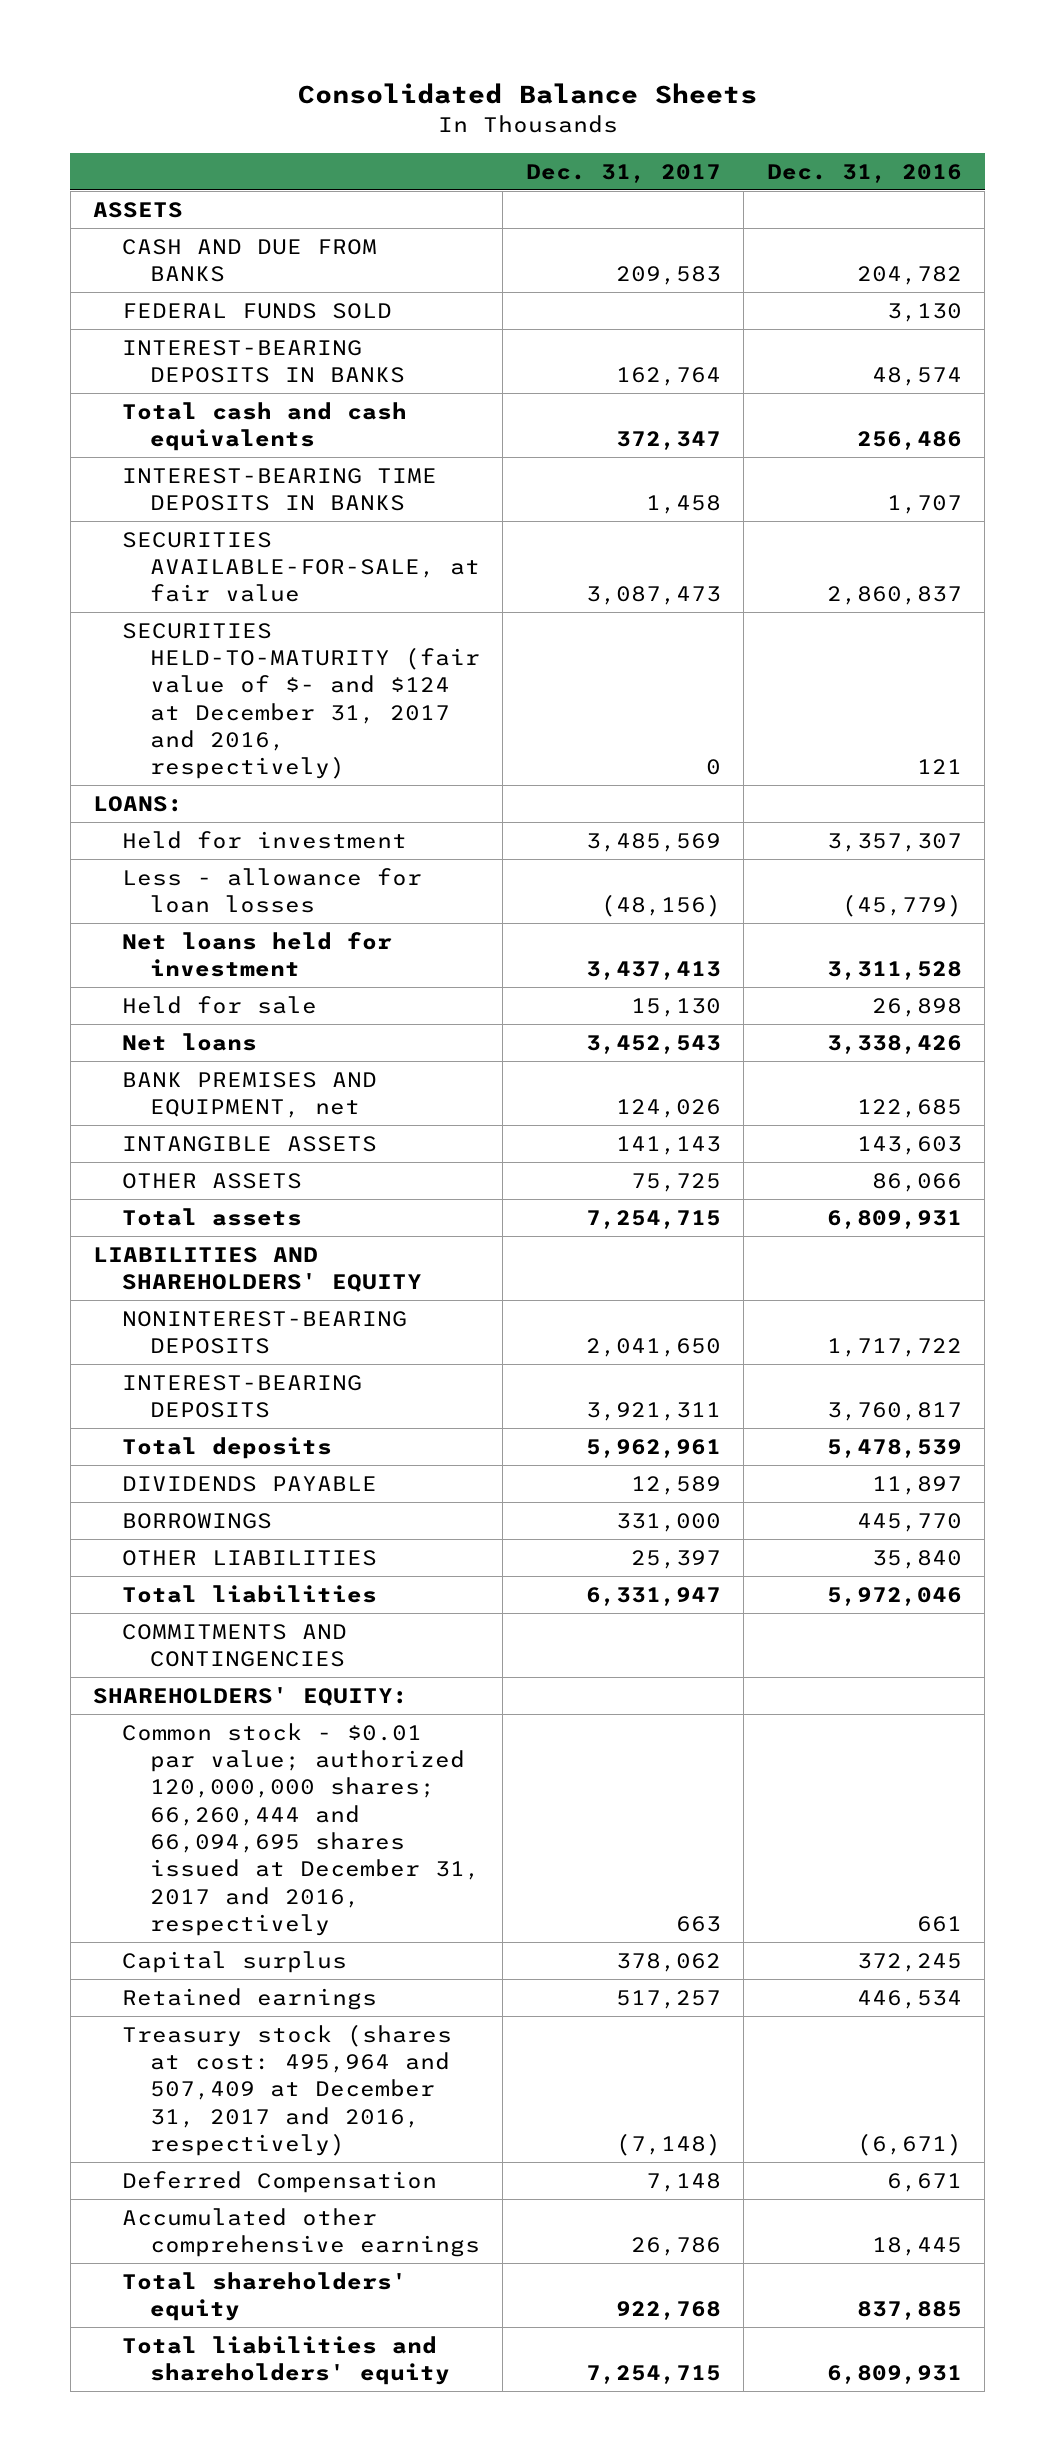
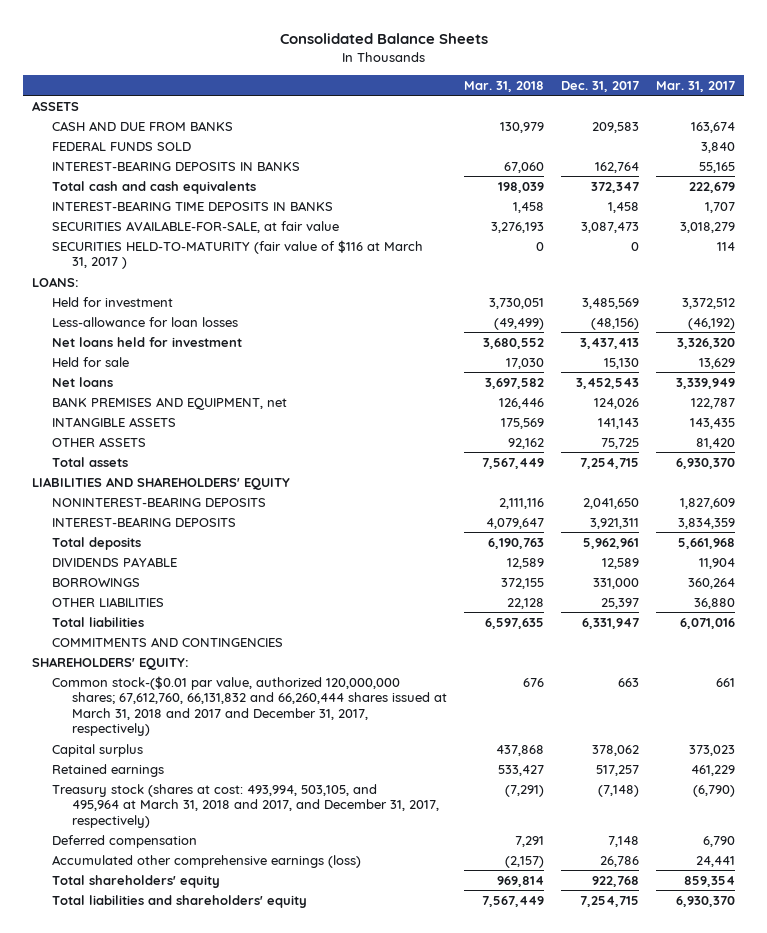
- | Dec. 31, 2017 | Dec. 31, 2016
+ | Mar. 31, 2018 | Dec. 31, 2017 | Mar. 31, 2017
- SECURITIES HELD-TO-MATURITY (fair value of $- and $124 at December 31, 2017 and 2016, respectively) | 0 | 121
+ SECURITIES HELD-TO-MATURITY (fair value of $116 at March 31, 2017 ) | 0 | 0 | 114
- Less - allowance for loan losses | (48,156) | (45,779)
+ Less-allowance for loan losses | (49,499) | (48,156) | (46,192)
- Common stock - $0.01 par value; authorized 120,000,000 shares; 66,260,444 and 66,094,695 shares issued at December 31, 2017 and 2016, respectively | 663 | 661
+ Common stock-($0.01 par value, authorized 120,000,000 shares; 67,612,760, 66,131,832 and 66,260,444 shares issued at March 31, 2018 and 2017 and December 31, 2017, respectively) | 676 | 663 | 661
- Treasury stock (shares at cost: 495,964 and 507,409 at December 31, 2017 and 2016, respectively) | (7,148) | (6,671)
- Deferred Compensation | 7,148 | 6,671
- Accumulated other comprehensive earnings | 26,786 | 18,445
+ Treasury stock (shares at cost: 493,994, 503,105, and 495,964 at March 31, 2018 and 2017, and December 31, 2017, respectively) | (7,291) | (7,148) | (6,790)
+ Deferred compensation | 7,291 | 7,148 | 6,790
+ Accumulated other comprehensive earnings (loss) | (2,157) | 26,786 | 24,441

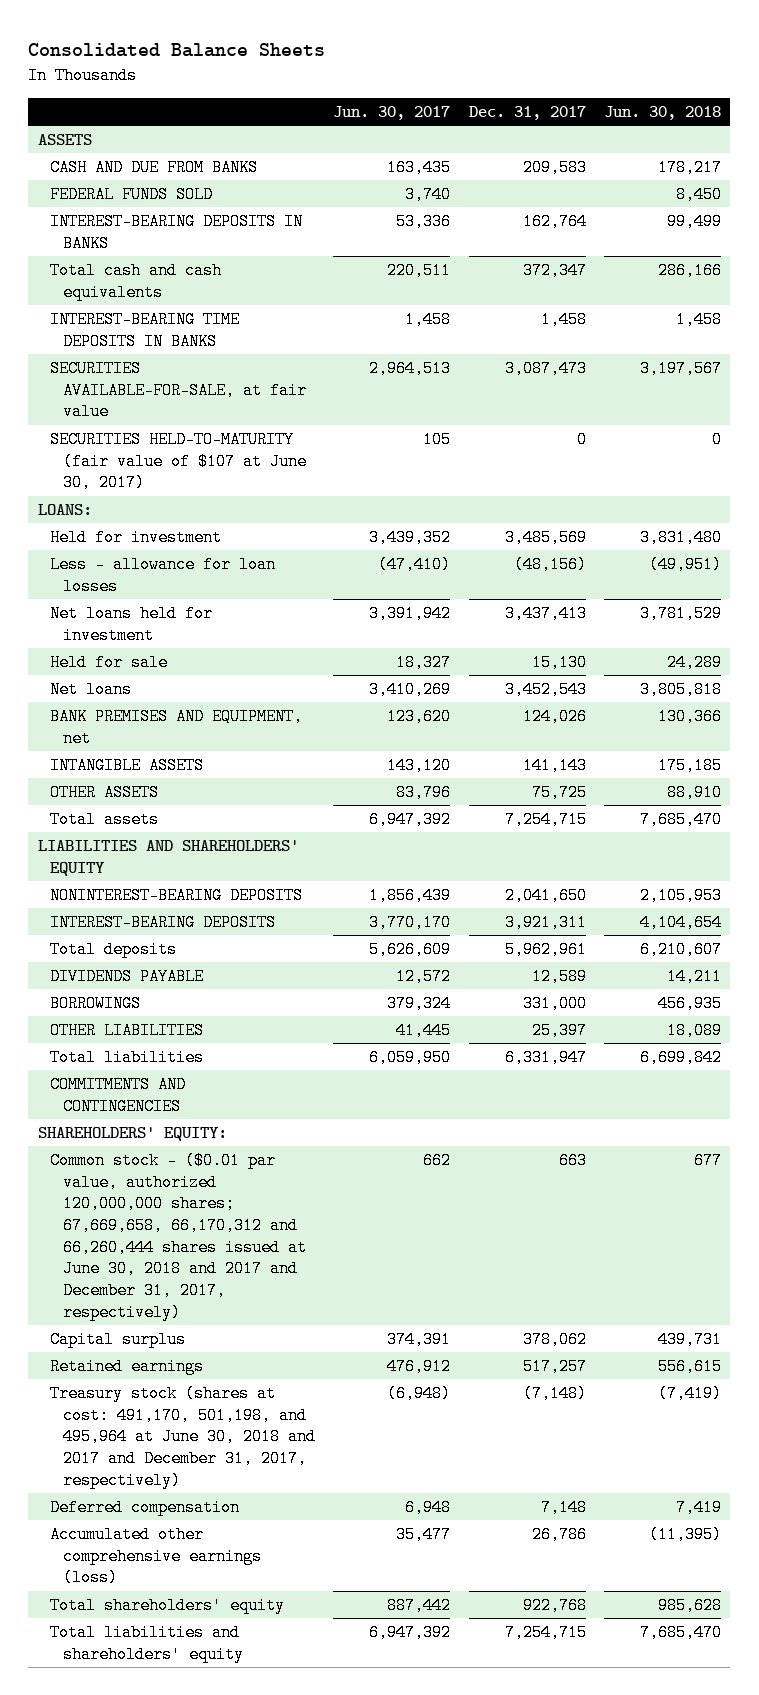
- | Mar. 31, 2018 | Dec. 31, 2017 | Mar. 31, 2017
+ | Jun. 30, 2017 | Dec. 31, 2017 | Jun. 30, 2018
- SECURITIES HELD-TO-MATURITY (fair value of $116 at March 31, 2017 ) | 0 | 0 | 114
+ SECURITIES HELD-TO-MATURITY (fair value of $107 at June 30, 2017) | 105 | 0 | 0
- Less-allowance for loan losses | (49,499) | (48,156) | (46,192)
+ Less - allowance for loan losses | (47,410) | (48,156) | (49,951)
- Common stock-($0.01 par value, authorized 120,000,000 shares; 67,612,760, 66,131,832 and 66,260,444 shares issued at March 31, 2018 and 2017 and December 31, 2017, respectively) | 676 | 663 | 661
+ Common stock - ($0.01 par value, authorized 120,000,000 shares; 67,669,658, 66,170,312 and 66,260,444 shares issued at June 30, 2018 and 2017 and December 31, 2017, respectively) | 662 | 663 | 677
- Treasury stock (shares at cost: 493,994, 503,105, and 495,964 at March 31, 2018 and 2017, and December 31, 2017, respectively) | (7,291) | (7,148) | (6,790)
+ Treasury stock (shares at cost: 491,170, 501,198, and 495,964 at June 30, 2018 and 2017 and December 31, 2017, respectively) | (6,948) | (7,148) | (7,419)

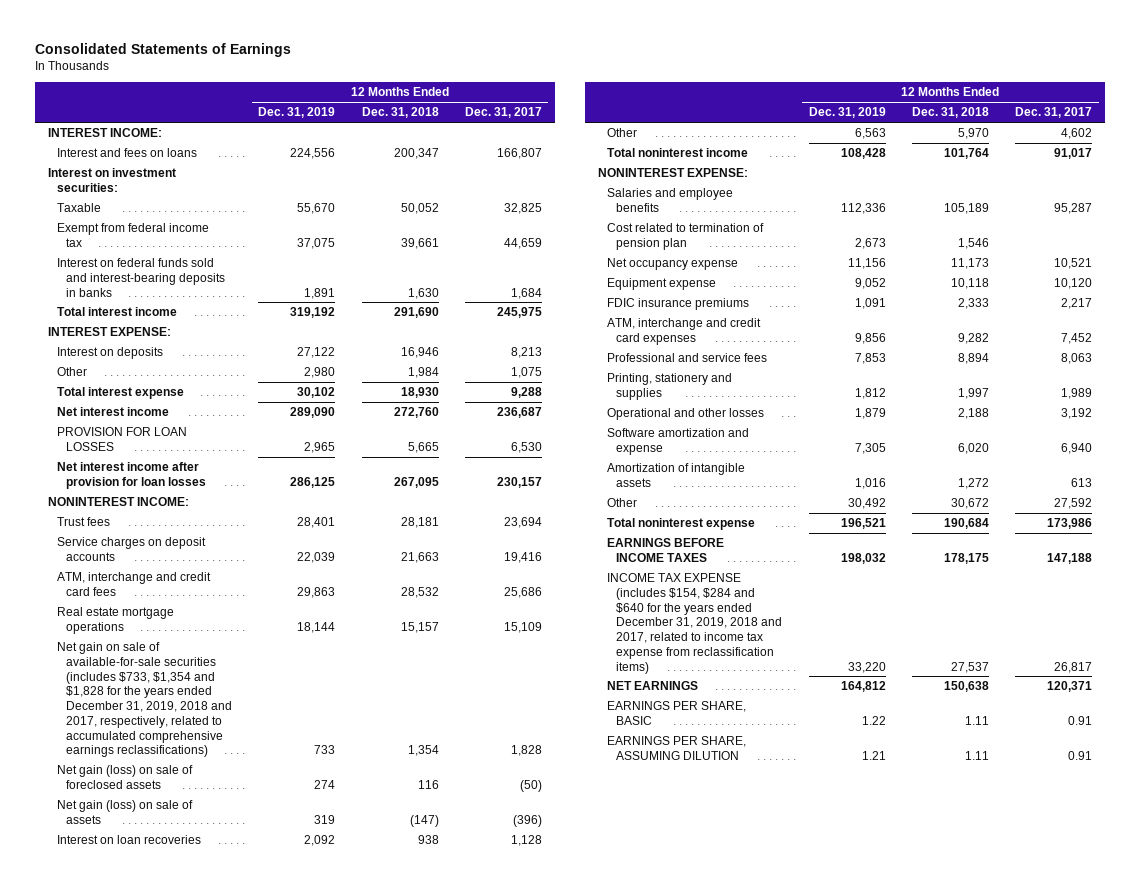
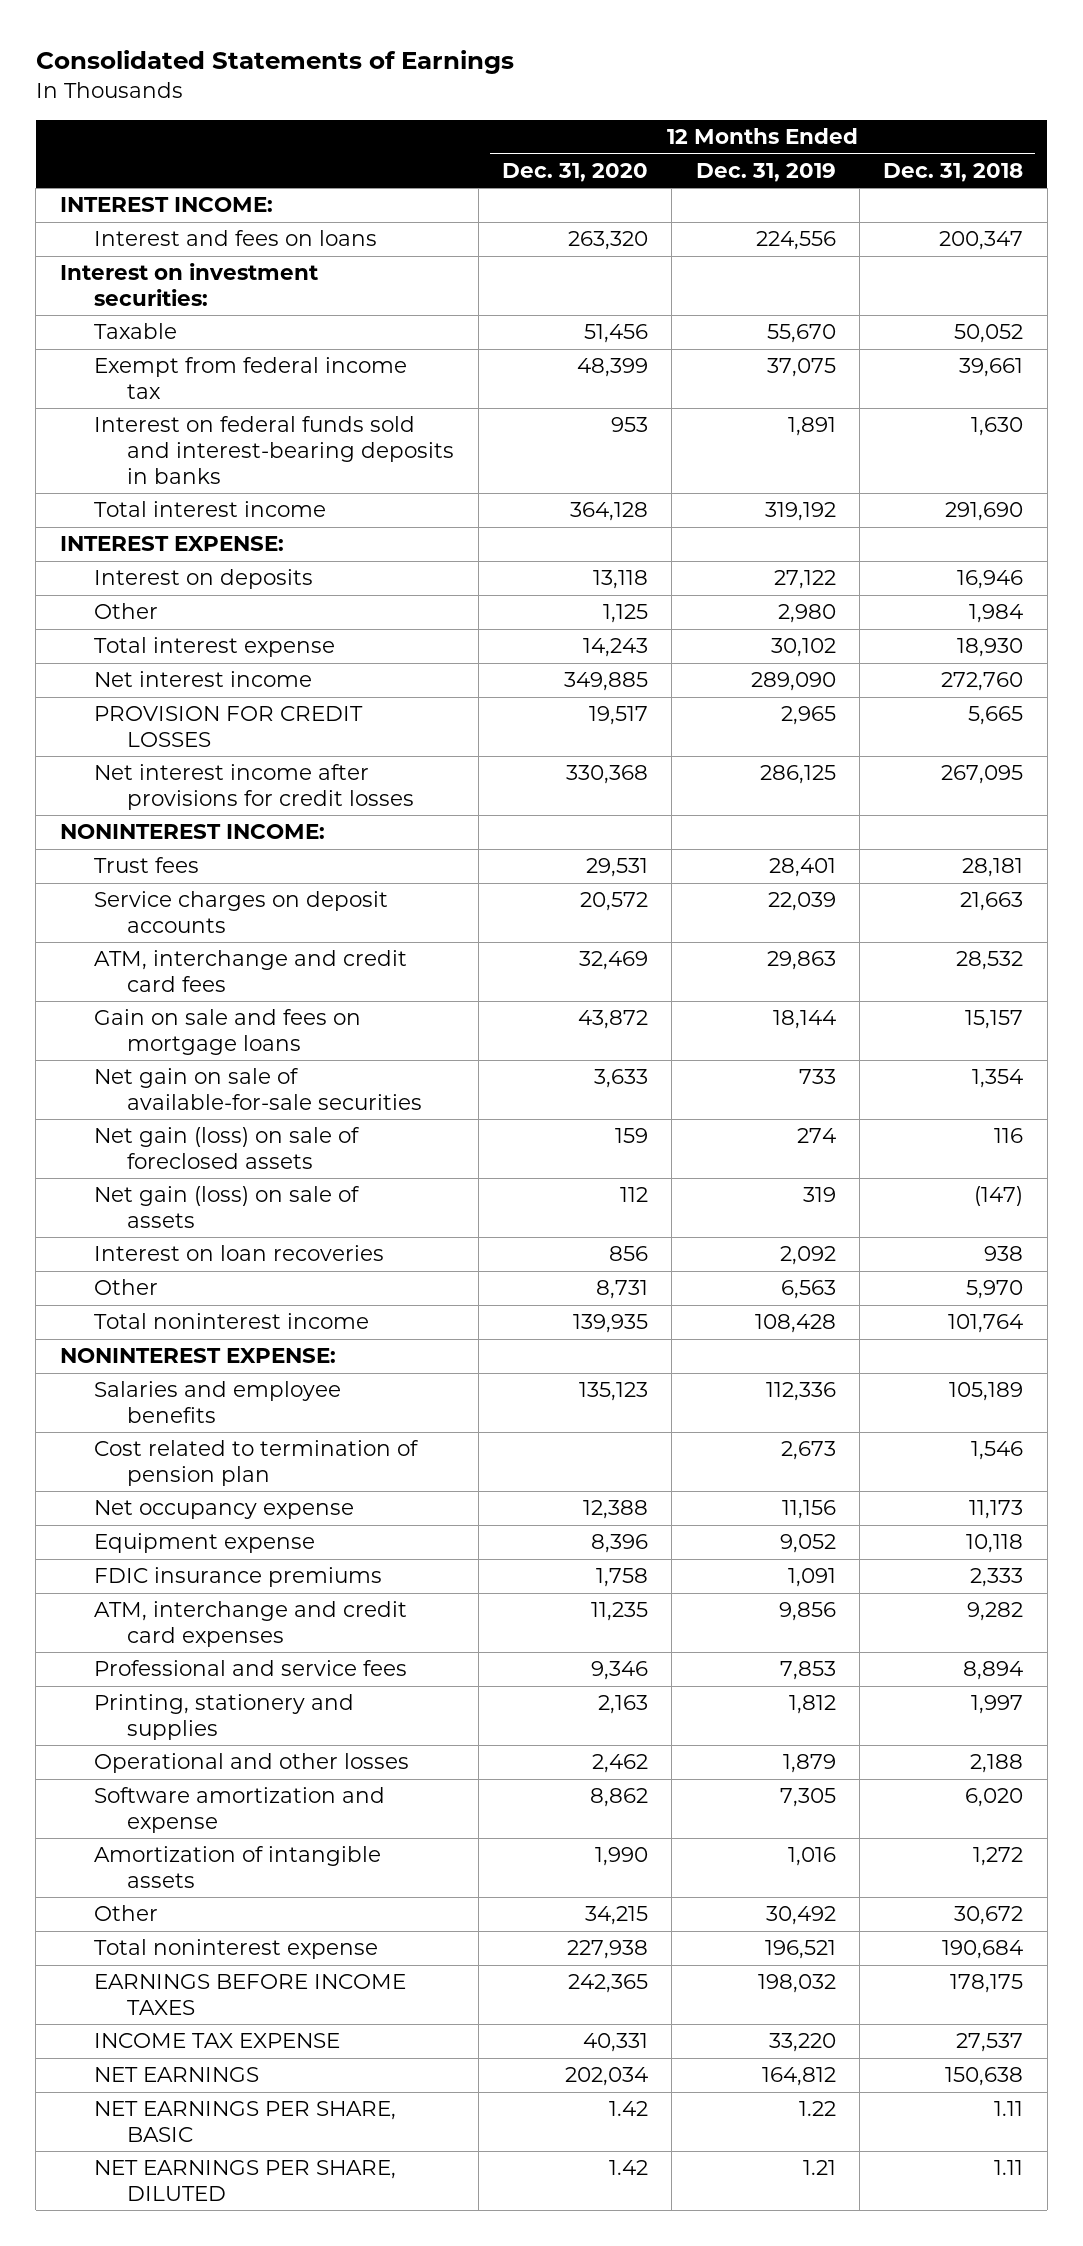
- | 12 Months Ended Dec. 31, 2019 | 12 Months Ended Dec. 31, 2018 | 12 Months Ended Dec. 31, 2017
+ | 12 Months Ended Dec. 31, 2020 | 12 Months Ended Dec. 31, 2019 | 12 Months Ended Dec. 31, 2018
- PROVISION FOR LOAN LOSSES | 2,965 | 5,665 | 6,530
- Net interest income after provision for loan losses | 286,125 | 267,095 | 230,157
+ PROVISION FOR CREDIT LOSSES | 19,517 | 2,965 | 5,665
+ Net interest income after provisions for credit losses | 330,368 | 286,125 | 267,095
- Real estate mortgage operations | 18,144 | 15,157 | 15,109
- Net gain on sale of available-for-sale securities (includes $733, $1,354 and $1,828 for the years ended December 31, 2019, 2018 and 2017, respectively, related to accumulated comprehensive earnings reclassifications) | 733 | 1,354 | 1,828
+ Gain on sale and fees on mortgage loans | 43,872 | 18,144 | 15,157
+ Net gain on sale of available-for-sale securities | 3,633 | 733 | 1,354
- INCOME TAX EXPENSE (includes $154, $284 and $640 for the years ended December 31, 2019, 2018 and 2017, related to income tax expense from reclassification items) | 33,220 | 27,537 | 26,817
+ INCOME TAX EXPENSE | 40,331 | 33,220 | 27,537
- EARNINGS PER SHARE, BASIC | 1.22 | 1.11 | 0.91
- EARNINGS PER SHARE, ASSUMING DILUTION | 1.21 | 1.11 | 0.91
+ NET EARNINGS PER SHARE, BASIC | 1.42 | 1.22 | 1.11
+ NET EARNINGS PER SHARE, DILUTED | 1.42 | 1.21 | 1.11

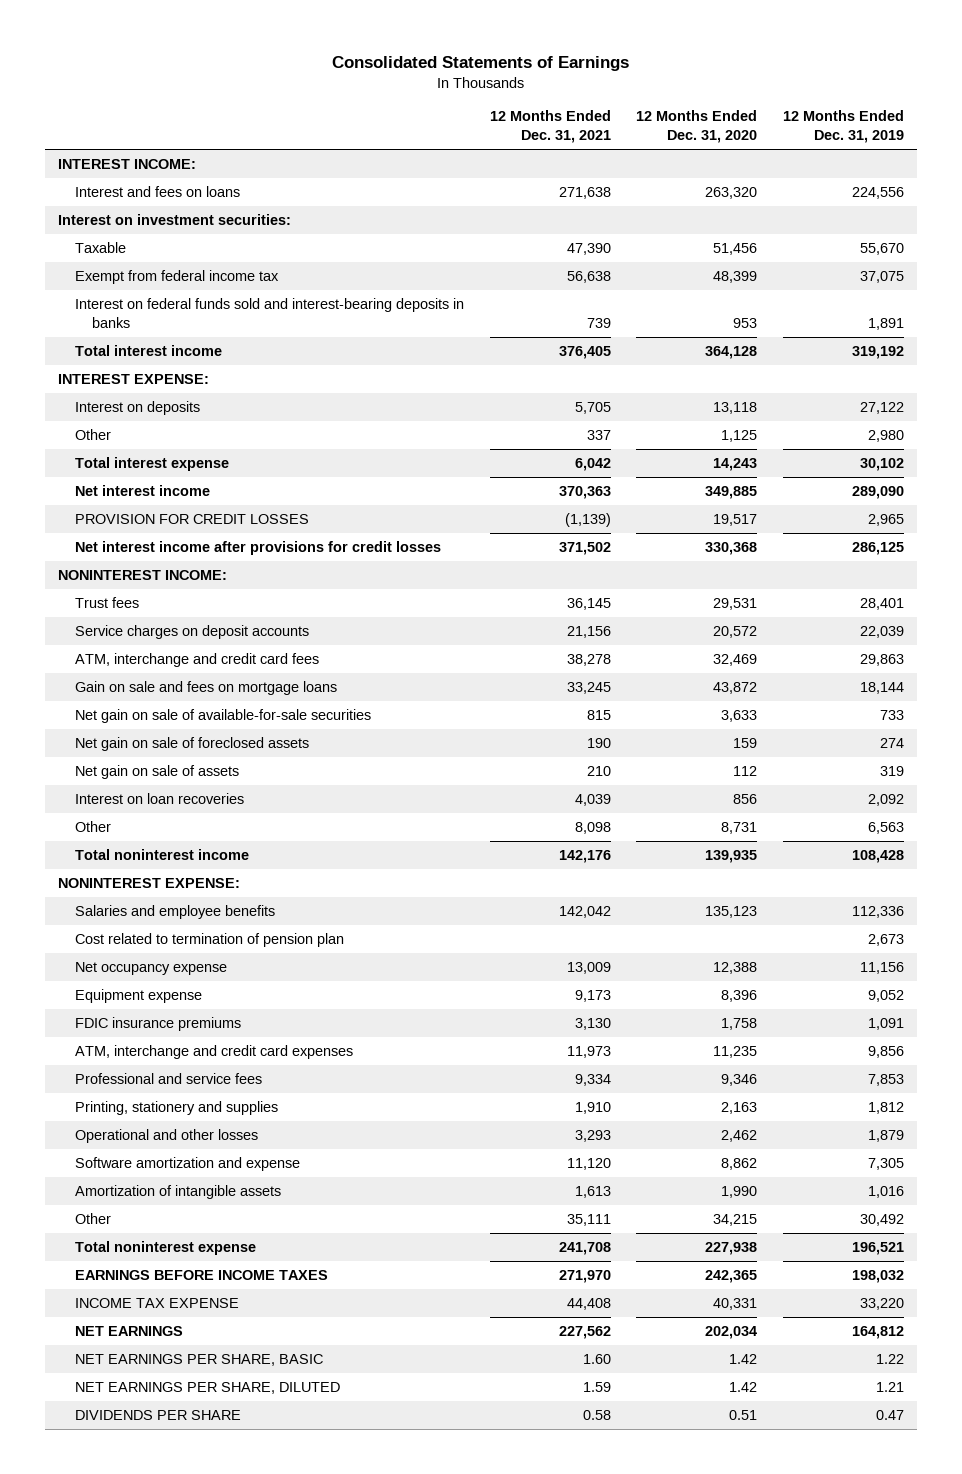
- | 12 Months Ended Dec. 31, 2020 | 12 Months Ended Dec. 31, 2019 | 12 Months Ended Dec. 31, 2018
+ | 12 Months Ended Dec. 31, 2021 | 12 Months Ended Dec. 31, 2020 | 12 Months Ended Dec. 31, 2019
- Net gain (loss) on sale of foreclosed assets | 159 | 274 | 116
- Net gain (loss) on sale of assets | 112 | 319 | (147)
+ Net gain on sale of foreclosed assets | 190 | 159 | 274
+ Net gain on sale of assets | 210 | 112 | 319
+ DIVIDENDS PER SHARE | 0.58 | 0.51 | 0.47

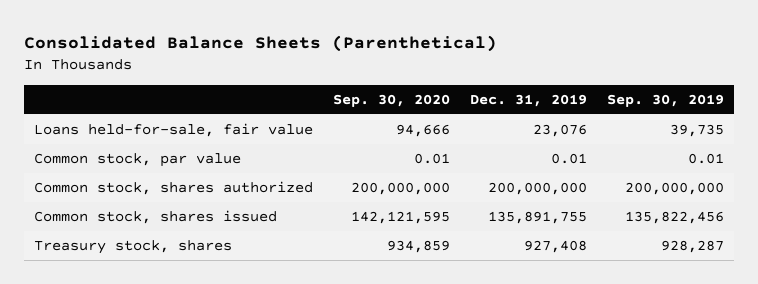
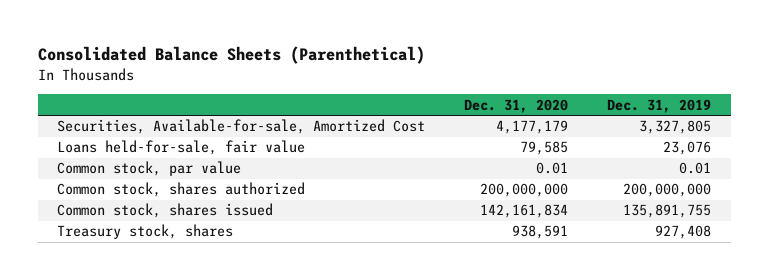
- | Sep. 30, 2020 | Dec. 31, 2019 | Sep. 30, 2019
+ | Dec. 31, 2020 | Dec. 31, 2019
+ Securities, Available-for-sale, Amortized Cost | 4,177,179 | 3,327,805

